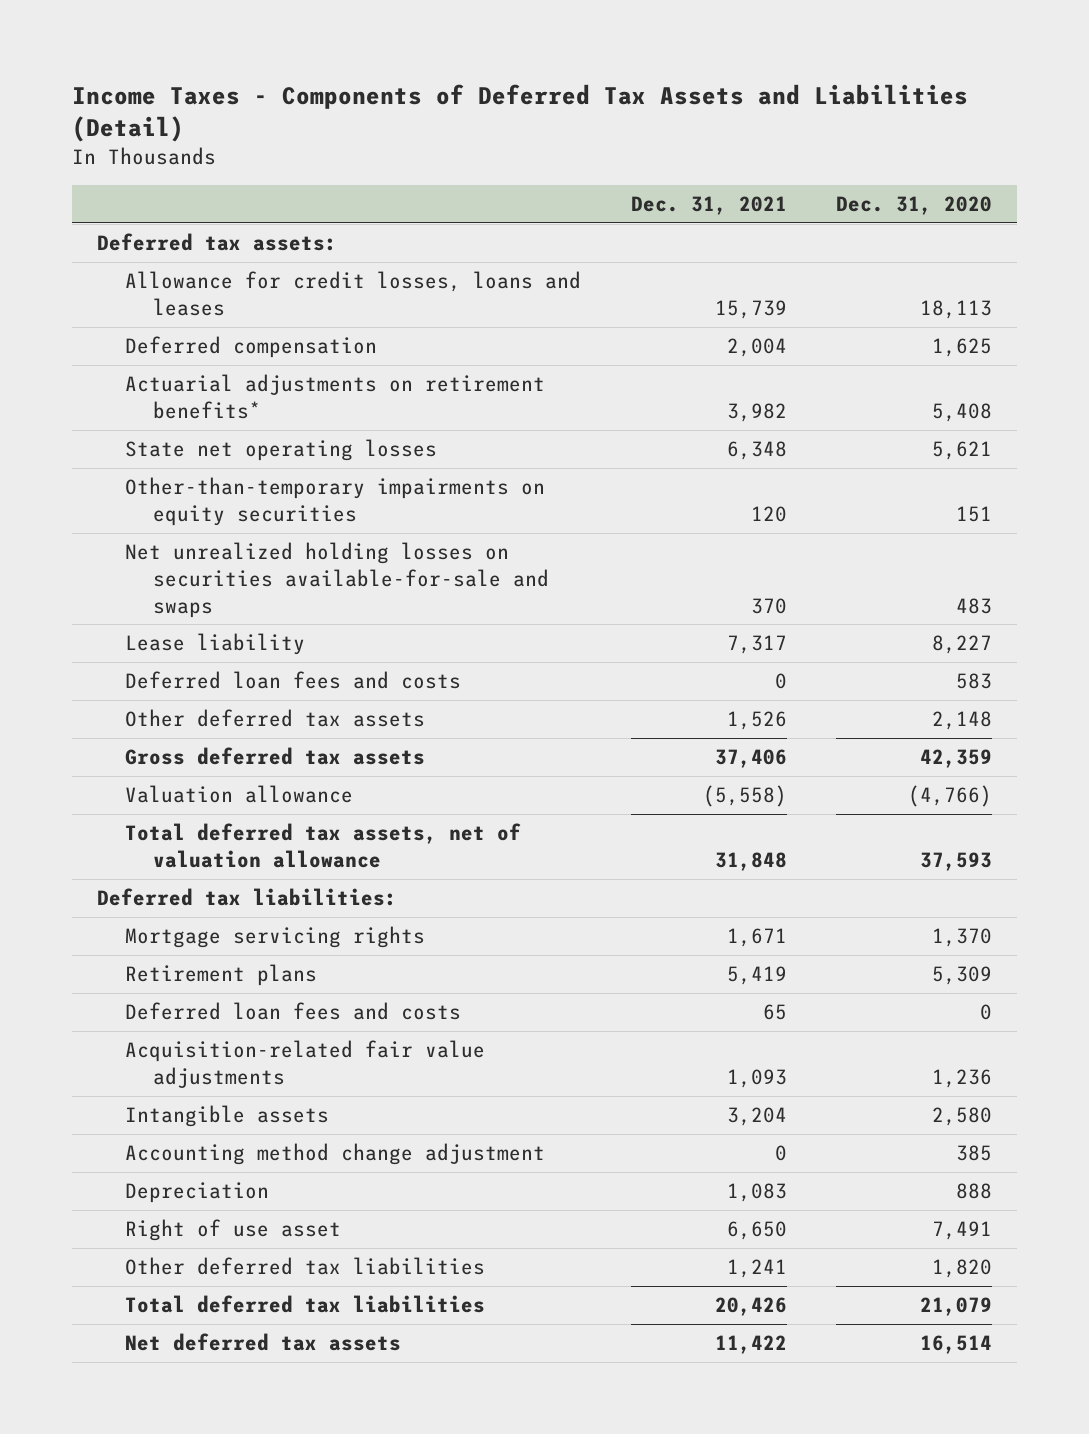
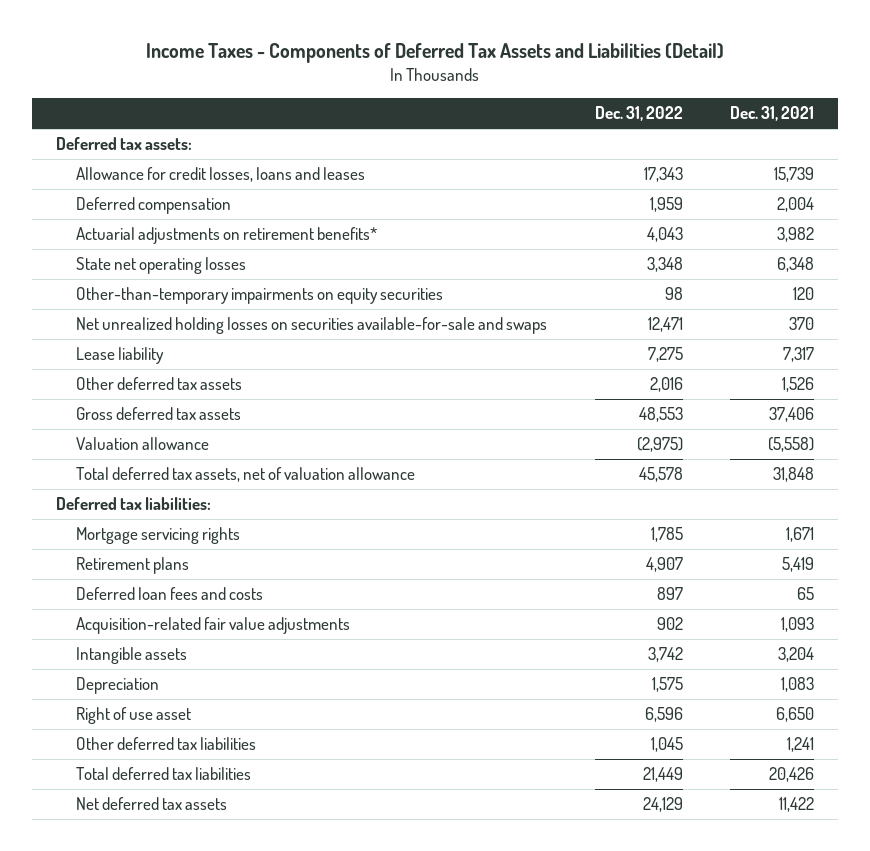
- | Dec. 31, 2021 | Dec. 31, 2020
+ | Dec. 31, 2022 | Dec. 31, 2021
- Deferred loan fees and costs | 0 | 583
- Accounting method change adjustment | 0 | 385

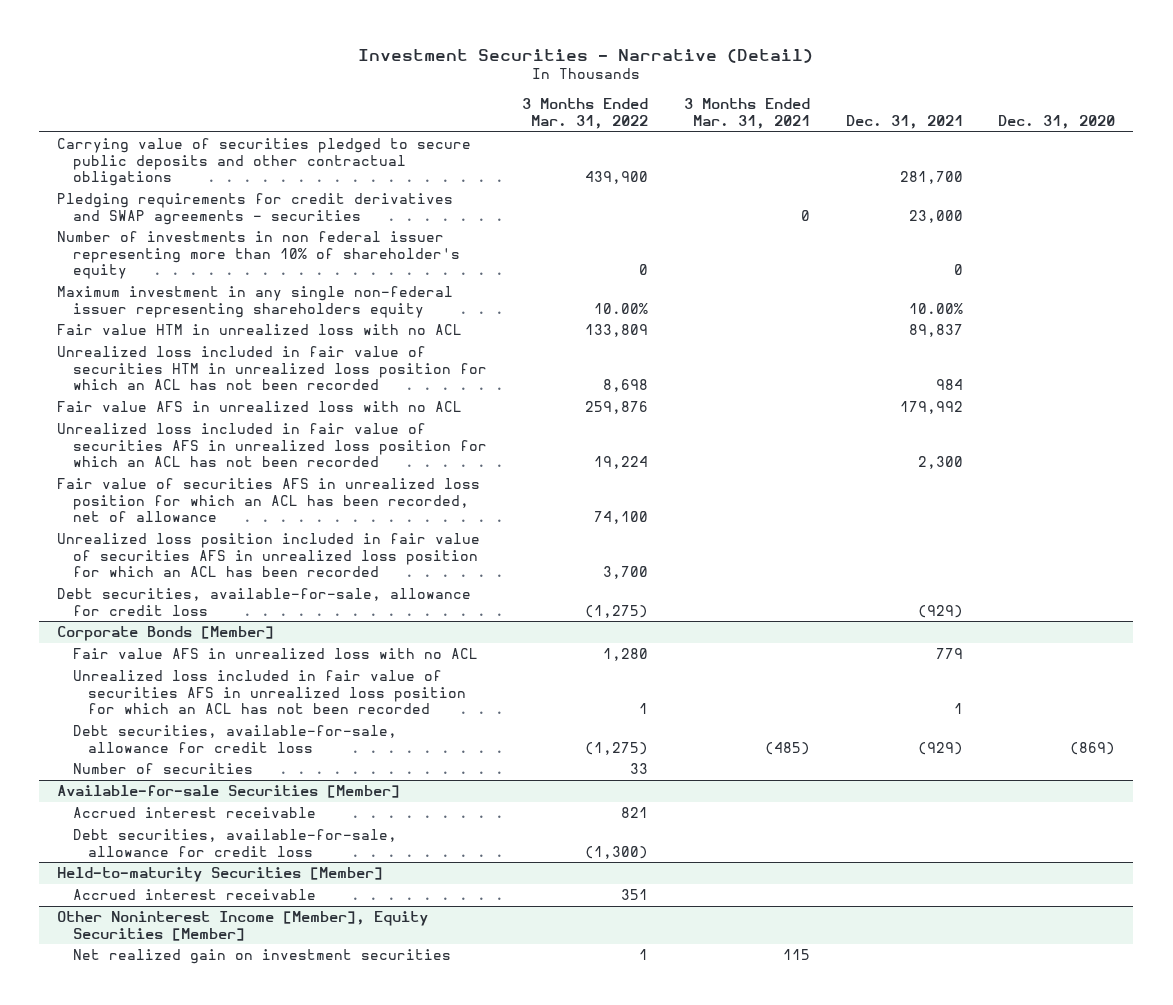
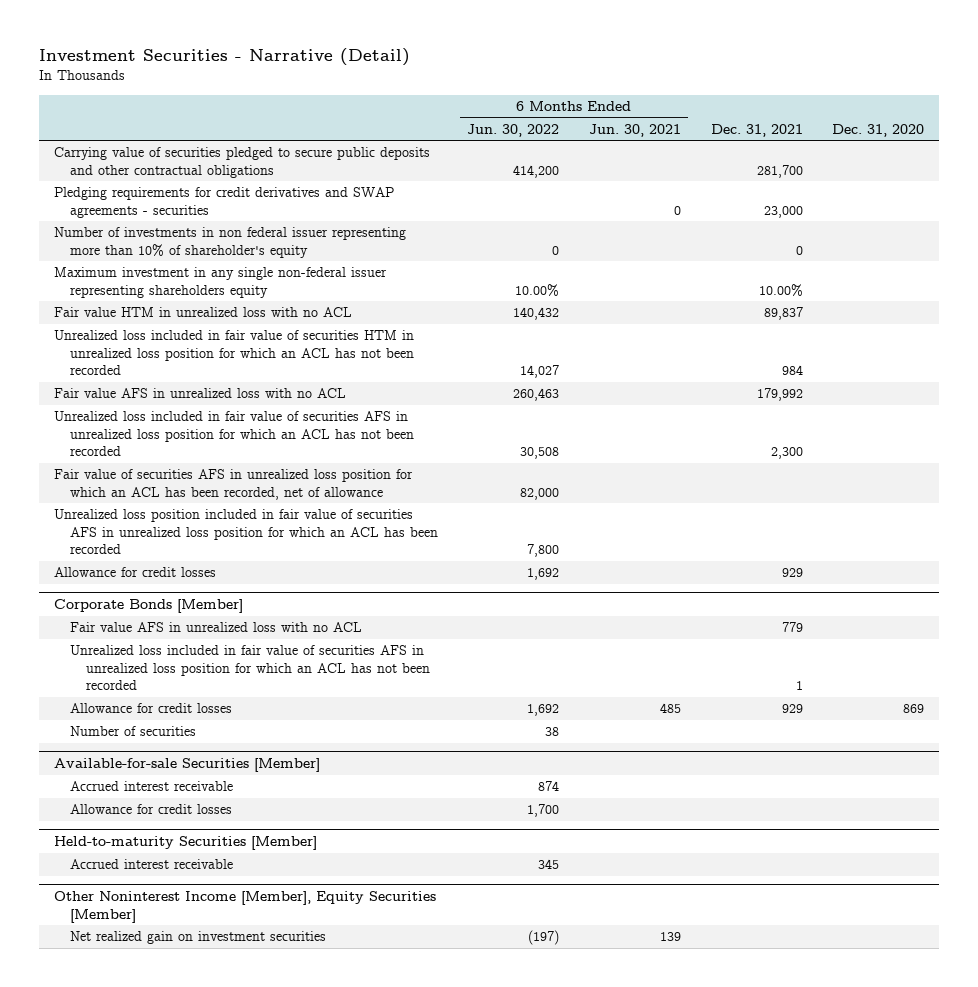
- | 3 Months Ended Mar. 31, 2022 | 3 Months Ended Mar. 31, 2021 | Dec. 31, 2021 | Dec. 31, 2020
+ | 6 Months Ended Jun. 30, 2022 | 6 Months Ended Jun. 30, 2021 | Dec. 31, 2021 | Dec. 31, 2020
- Debt securities, available-for-sale, allowance for credit loss | (1,275) | | (929) |
+ Allowance for credit losses | 1,692 | | 929 |
@ Corporate Bonds [Member]
- Debt securities, available-for-sale, allowance for credit loss | (1,275) | (485) | (929) | (869)
+ Allowance for credit losses | 1,692 | 485 | 929 | 869
@ Available-for-sale Securities [Member]
- Debt securities, available-for-sale, allowance for credit loss | (1,300) | | |
+ Allowance for credit losses | 1,700 | | |

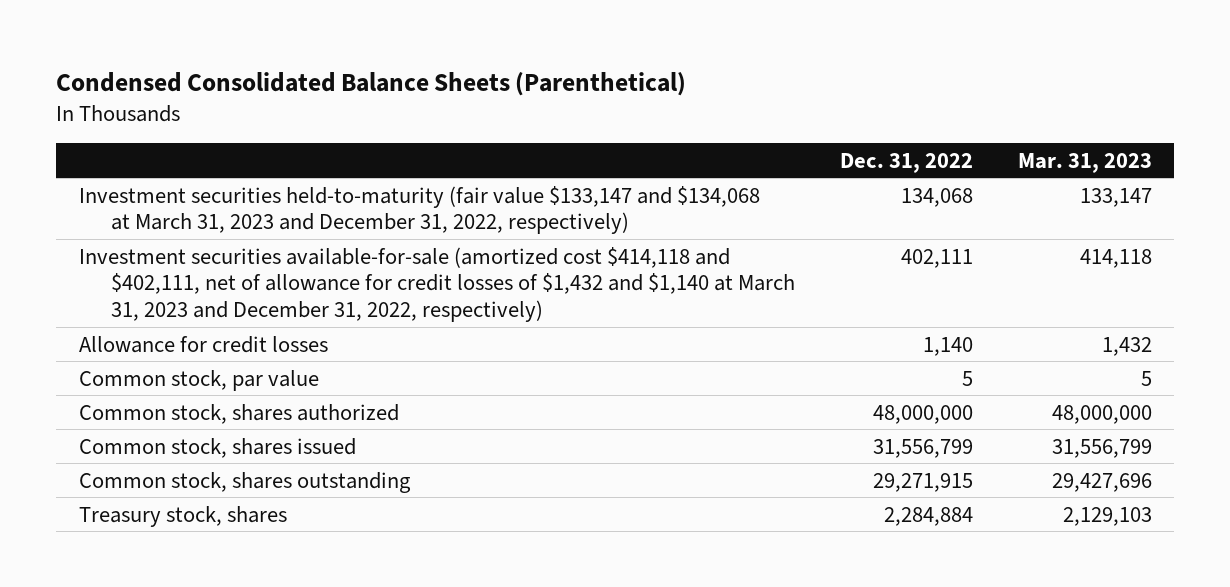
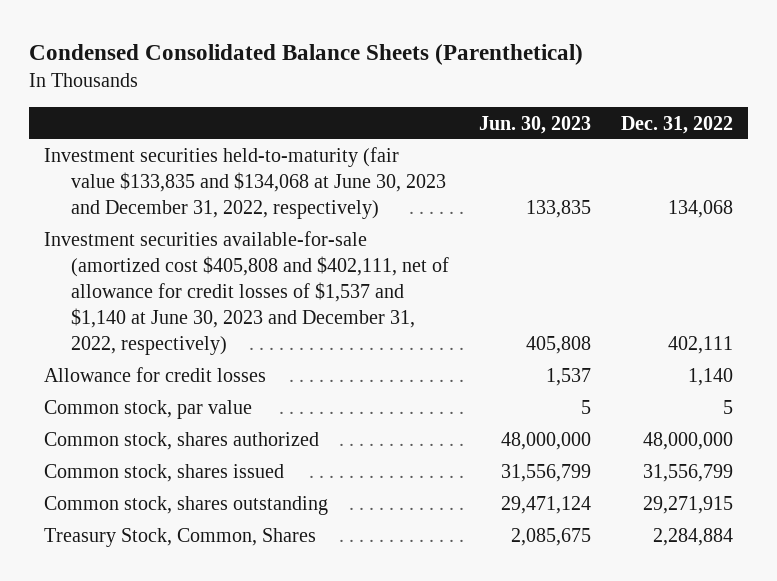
- | Dec. 31, 2022 | Mar. 31, 2023
+ | Jun. 30, 2023 | Dec. 31, 2022
- Investment securities held-to-maturity (fair value $133,147 and $134,068 at March 31, 2023 and December 31, 2022, respectively) | 134,068 | 133,147
- Investment securities available-for-sale (amortized cost $414,118 and $402,111, net of allowance for credit losses of $1,432 and $1,140 at March 31, 2023 and December 31, 2022, respectively) | 402,111 | 414,118
+ Investment securities held-to-maturity (fair value $133,835 and $134,068 at June 30, 2023 and December 31, 2022, respectively) | 133,835 | 134,068
+ Investment securities available-for-sale (amortized cost $405,808 and $402,111, net of allowance for credit losses of $1,537 and $1,140 at June 30, 2023 and December 31, 2022, respectively) | 405,808 | 402,111
- Treasury stock, shares | 2,284,884 | 2,129,103
+ Treasury Stock, Common, Shares | 2,085,675 | 2,284,884

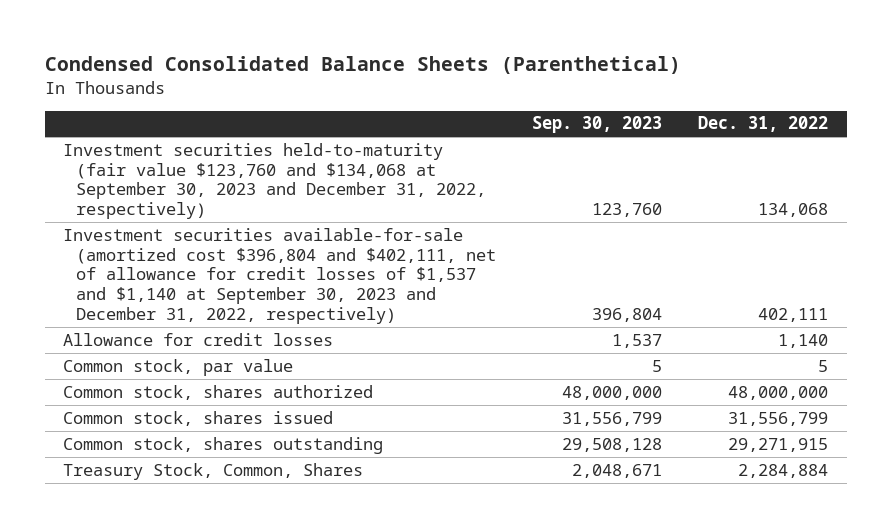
- | Jun. 30, 2023 | Dec. 31, 2022
+ | Sep. 30, 2023 | Dec. 31, 2022
- Investment securities held-to-maturity (fair value $133,835 and $134,068 at June 30, 2023 and December 31, 2022, respectively) | 133,835 | 134,068
- Investment securities available-for-sale (amortized cost $405,808 and $402,111, net of allowance for credit losses of $1,537 and $1,140 at June 30, 2023 and December 31, 2022, respectively) | 405,808 | 402,111
+ Investment securities held-to-maturity (fair value $123,760 and $134,068 at September 30, 2023 and December 31, 2022, respectively) | 123,760 | 134,068
+ Investment securities available-for-sale (amortized cost $396,804 and $402,111, net of allowance for credit losses of $1,537 and $1,140 at September 30, 2023 and December 31, 2022, respectively) | 396,804 | 402,111

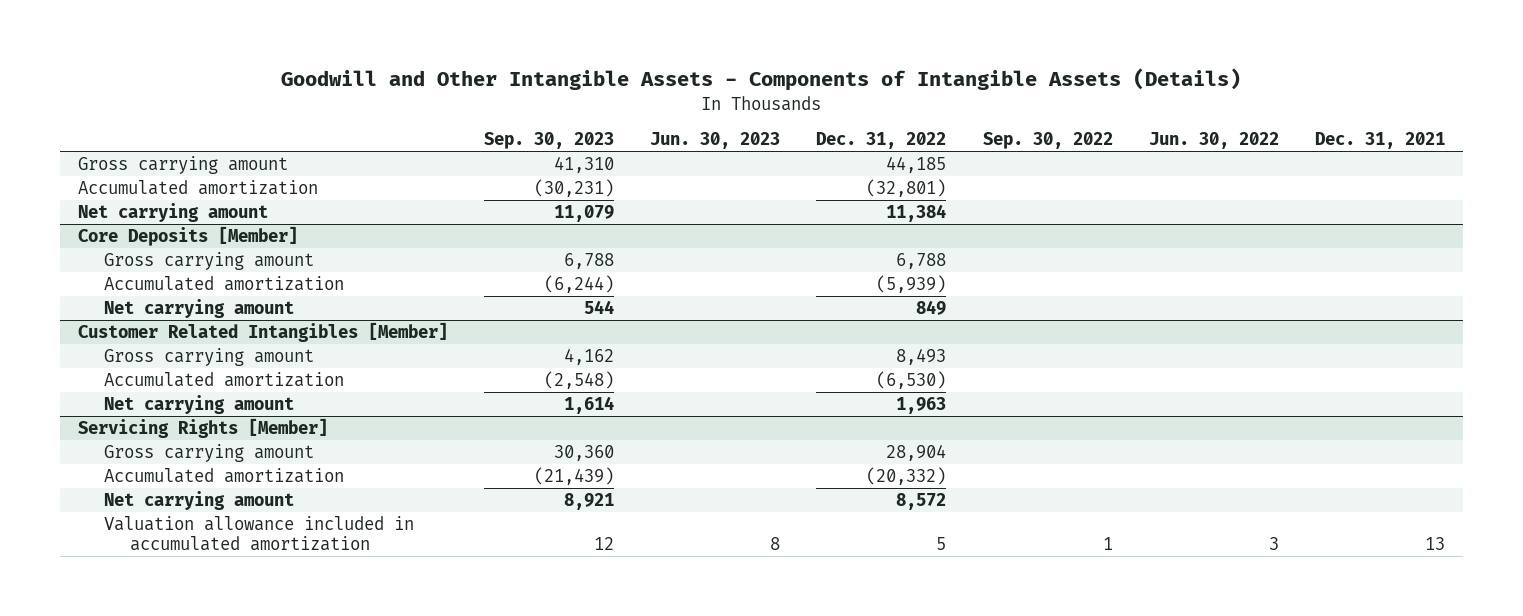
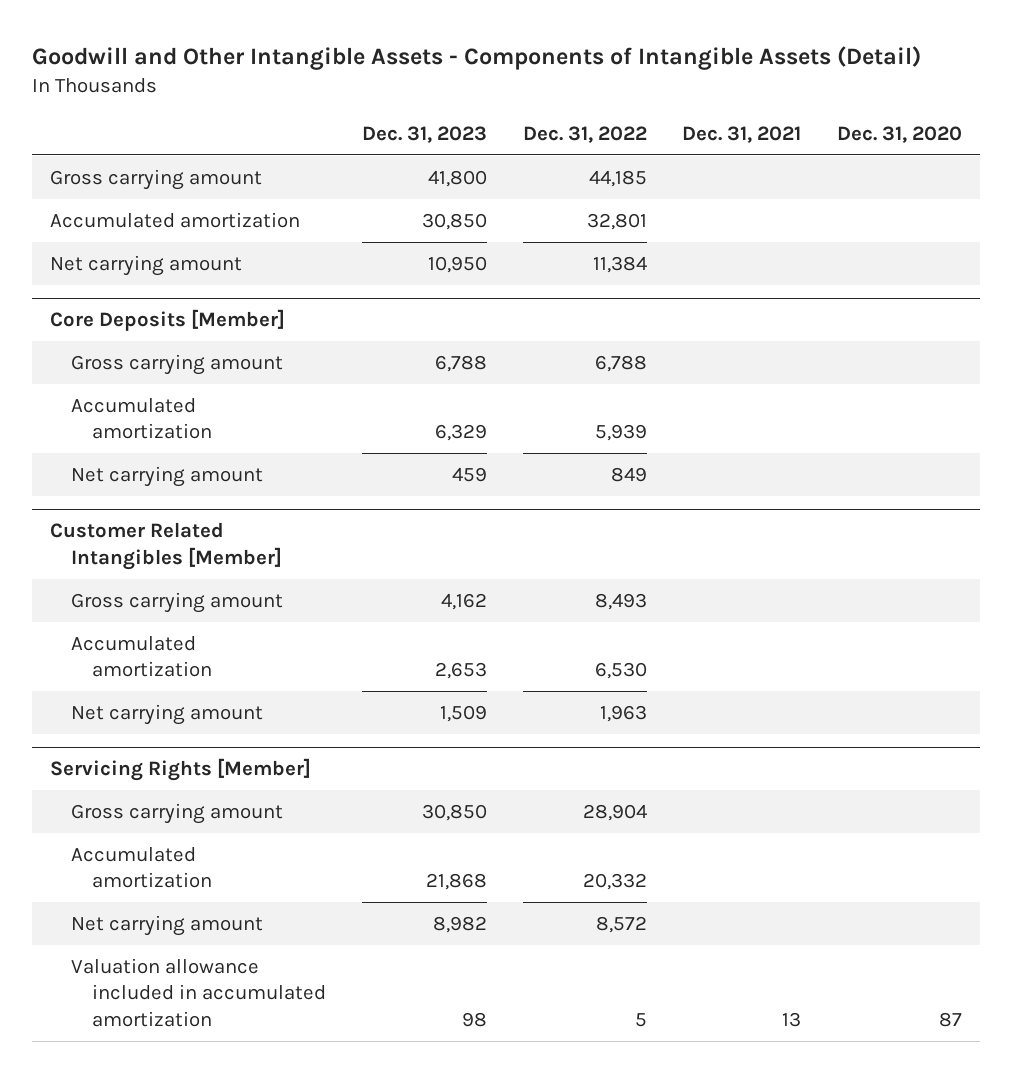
- Goodwill and Other Intangible Assets - Components of Intangible Assets (Details)
+ Goodwill and Other Intangible Assets - Components of Intangible Assets (Detail)
- | Sep. 30, 2023 | Jun. 30, 2023 | Dec. 31, 2022 | Sep. 30, 2022 | Jun. 30, 2022 | Dec. 31, 2021
+ | Dec. 31, 2023 | Dec. 31, 2022 | Dec. 31, 2021 | Dec. 31, 2020
- Accumulated amortization | (30,231) | | (32,801) | | |
+ Accumulated amortization | 30,850 | 32,801 | |
@ Core Deposits [Member]
- Accumulated amortization | (6,244) | | (5,939) | | |
+ Accumulated amortization | 6,329 | 5,939 | |
@ Customer Related Intangibles [Member]
- Accumulated amortization | (2,548) | | (6,530) | | |
+ Accumulated amortization | 2,653 | 6,530 | |
@ Servicing Rights [Member]
- Accumulated amortization | (21,439) | | (20,332) | | |
+ Accumulated amortization | 21,868 | 20,332 | |

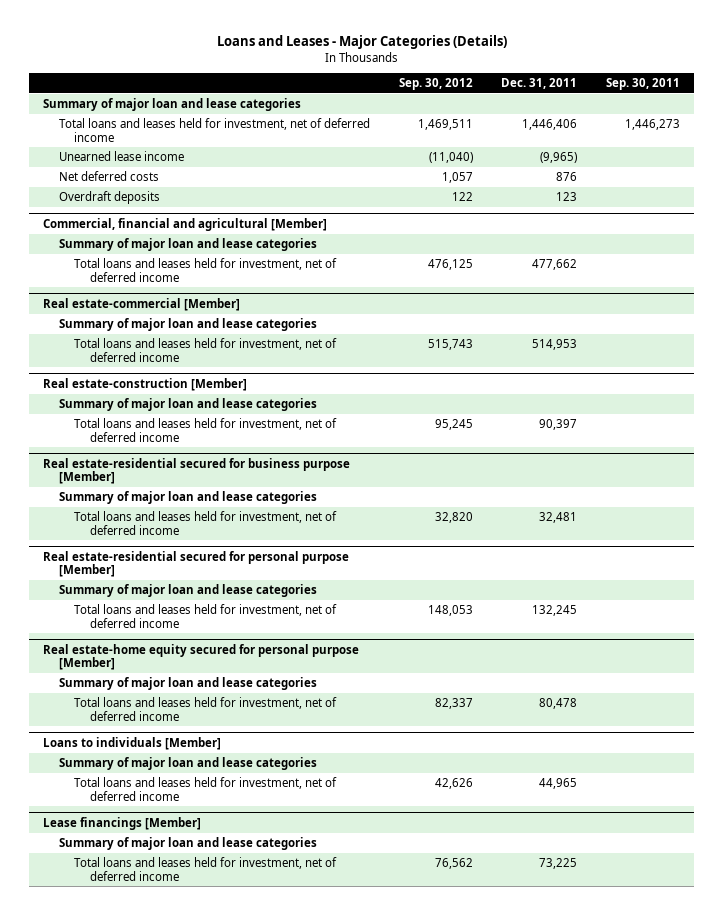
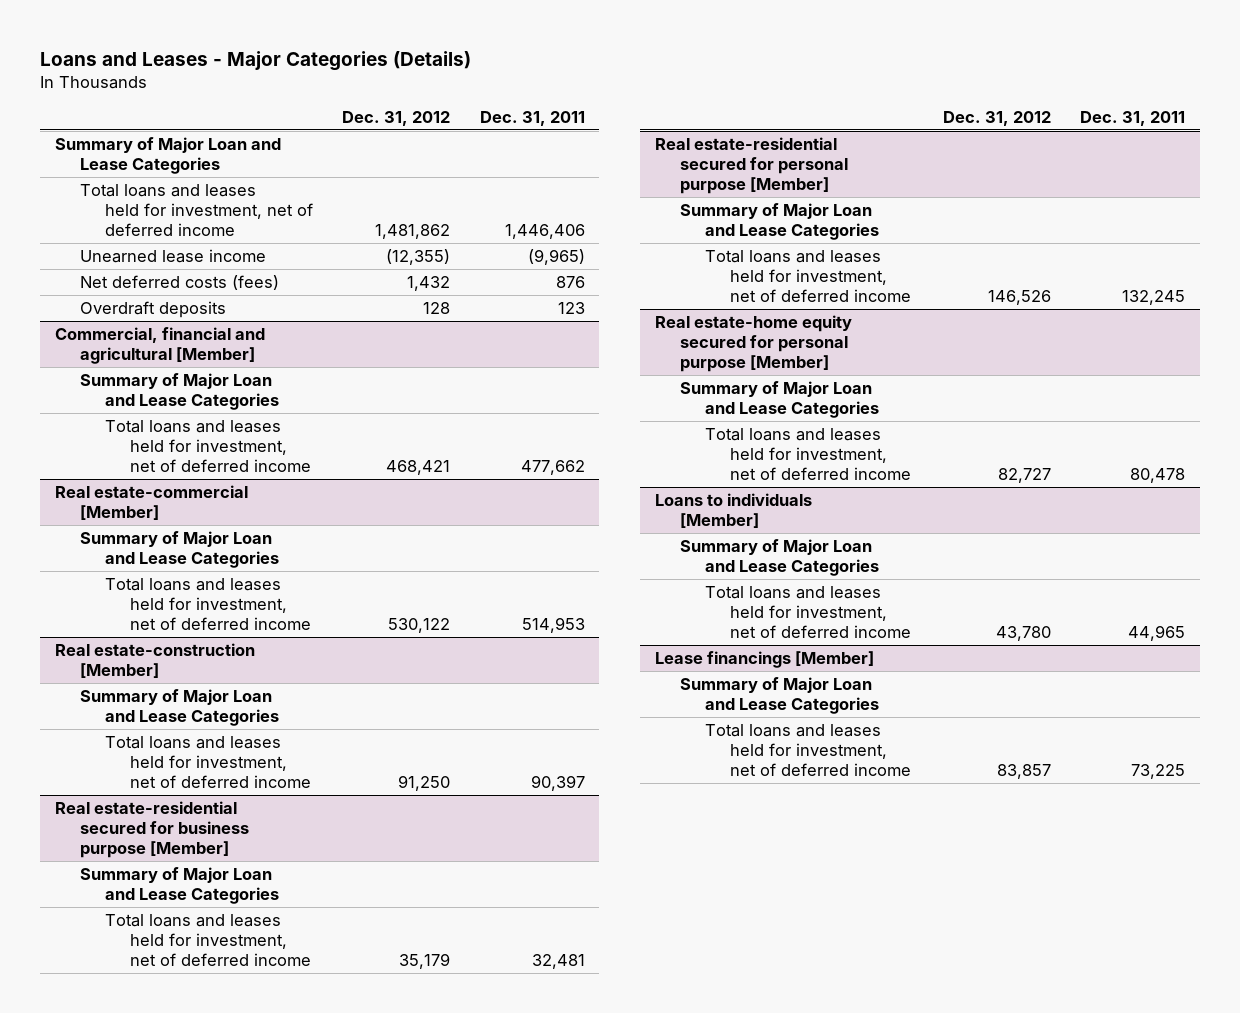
- | Sep. 30, 2012 | Dec. 31, 2011 | Sep. 30, 2011
+ | Dec. 31, 2012 | Dec. 31, 2011
- Summary of major loan and lease categories
+ Summary of Major Loan and Lease Categories
- Net deferred costs | 1,057 | 876 |
+ Net deferred costs (fees) | 1,432 | 876
@ Commercial, financial and agricultural [Member]
- Summary of major loan and lease categories
+ Summary of Major Loan and Lease Categories
@ Real estate-commercial [Member]
- Summary of major loan and lease categories
+ Summary of Major Loan and Lease Categories
@ Real estate-construction [Member]
- Summary of major loan and lease categories
+ Summary of Major Loan and Lease Categories
@ Real estate-residential secured for business purpose [Member]
- Summary of major loan and lease categories
+ Summary of Major Loan and Lease Categories
@ Real estate-residential secured for personal purpose [Member]
- Summary of major loan and lease categories
+ Summary of Major Loan and Lease Categories
@ Real estate-home equity secured for personal purpose [Member]
- Summary of major loan and lease categories
+ Summary of Major Loan and Lease Categories
@ Loans to individuals [Member]
- Summary of major loan and lease categories
+ Summary of Major Loan and Lease Categories
@ Lease financings [Member]
- Summary of major loan and lease categories
+ Summary of Major Loan and Lease Categories

